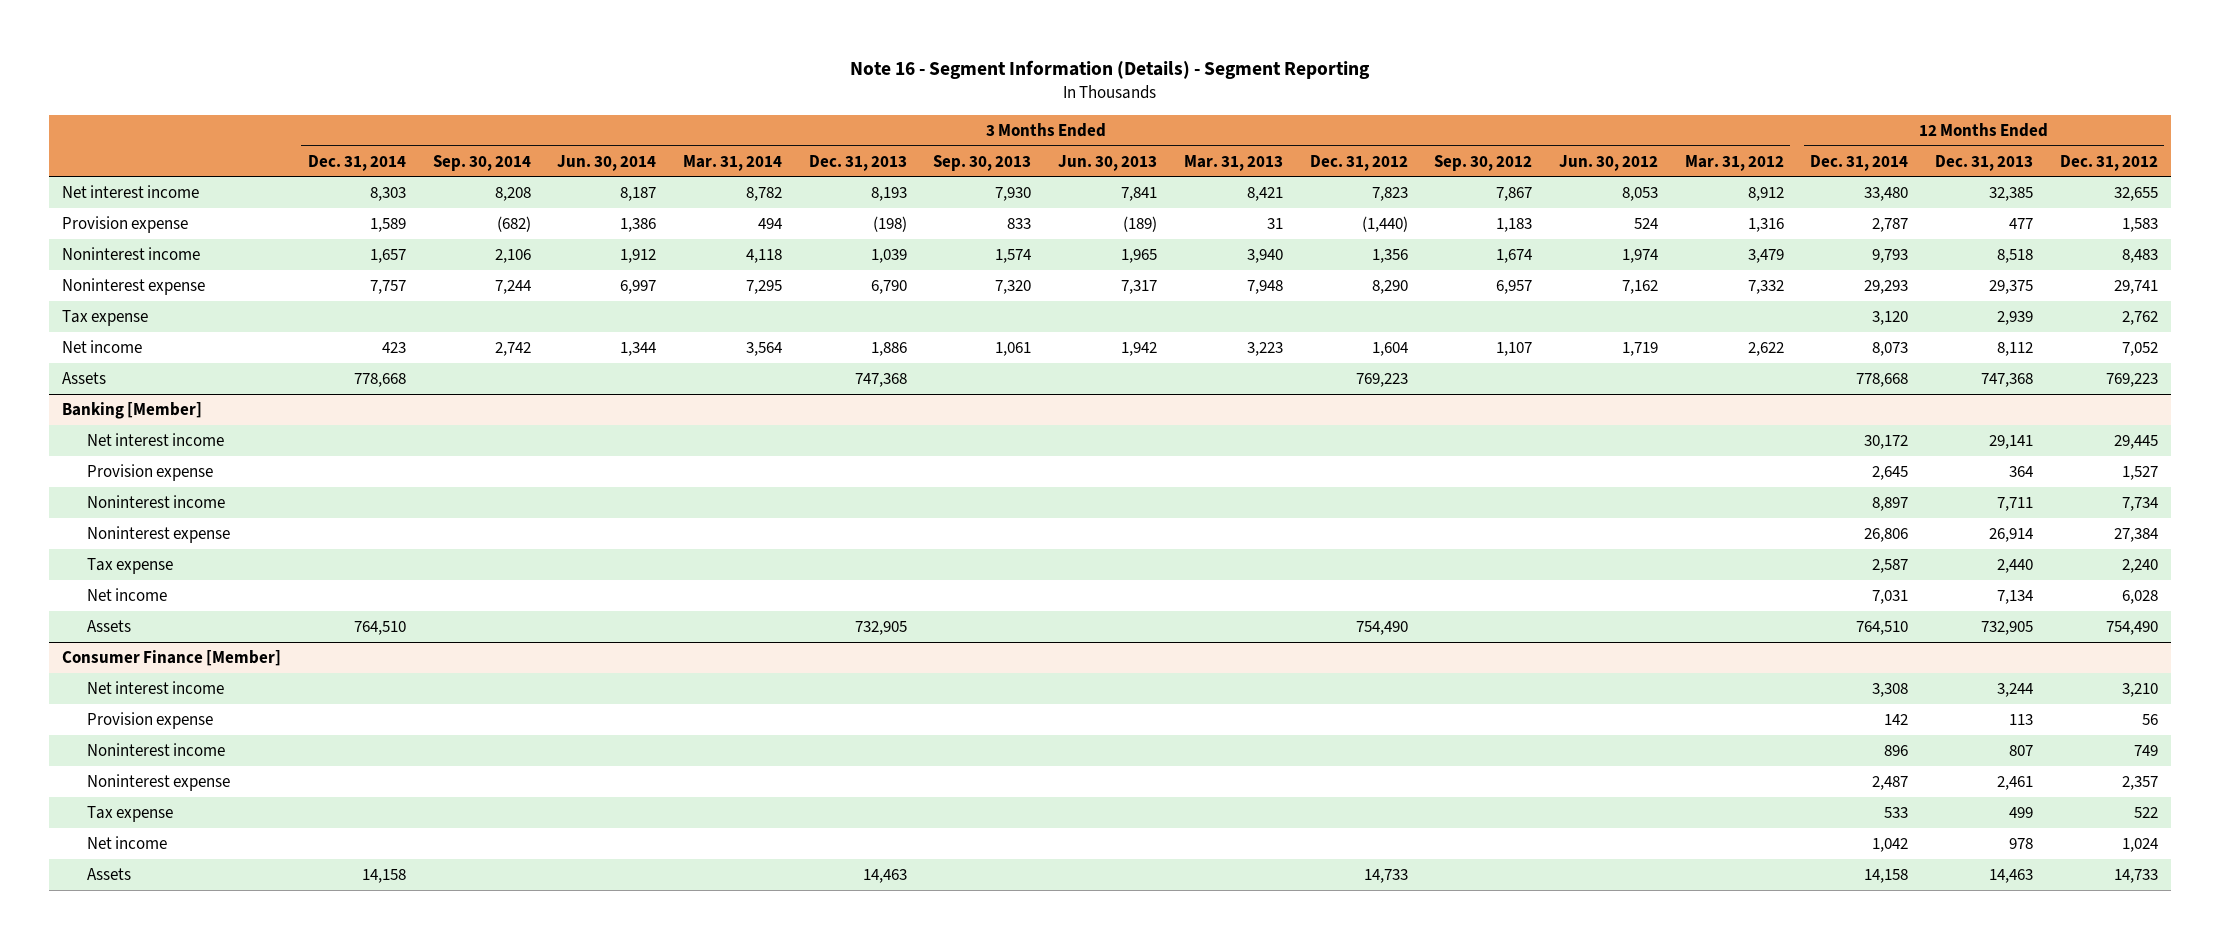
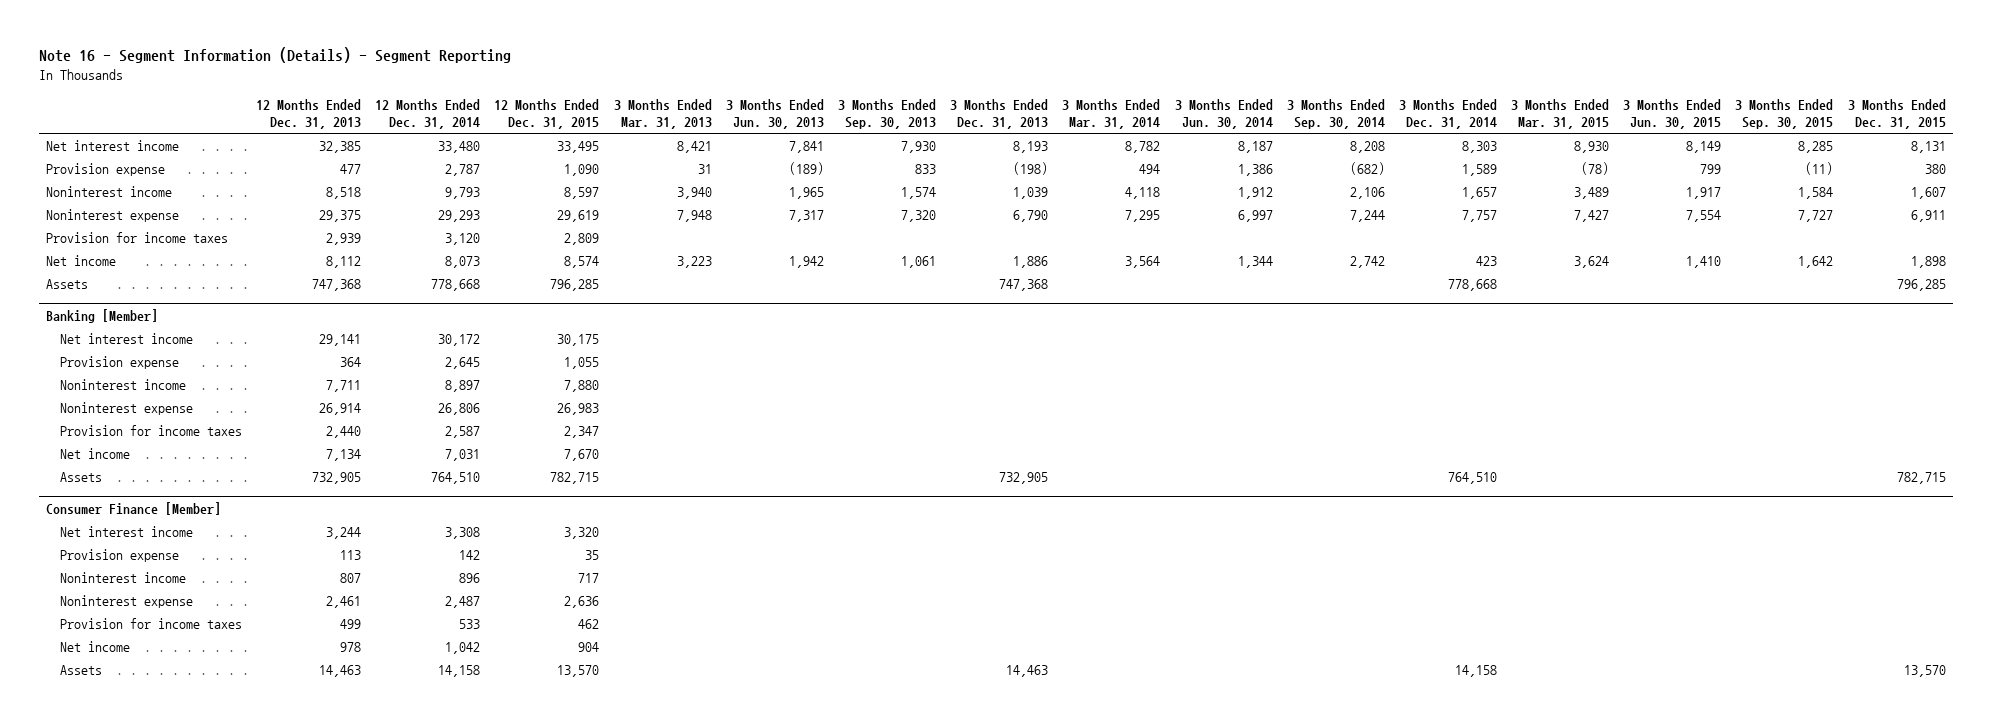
- | 3 Months Ended Dec. 31, 2014 | 3 Months Ended Sep. 30, 2014 | 3 Months Ended Jun. 30, 2014 | 3 Months Ended Mar. 31, 2014 | 3 Months Ended Dec. 31, 2013 | 3 Months Ended Sep. 30, 2013 | 3 Months Ended Jun. 30, 2013 | 3 Months Ended Mar. 31, 2013 | 3 Months Ended Dec. 31, 2012 | 3 Months Ended Sep. 30, 2012 | 3 Months Ended Jun. 30, 2012 | 3 Months Ended Mar. 31, 2012 | 12 Months Ended Dec. 31, 2014 | 12 Months Ended Dec. 31, 2013 | 12 Months Ended Dec. 31, 2012
+ | 12 Months Ended Dec. 31, 2013 | 12 Months Ended Dec. 31, 2014 | 12 Months Ended Dec. 31, 2015 | 3 Months Ended Mar. 31, 2013 | 3 Months Ended Jun. 30, 2013 | 3 Months Ended Sep. 30, 2013 | 3 Months Ended Dec. 31, 2013 | 3 Months Ended Mar. 31, 2014 | 3 Months Ended Jun. 30, 2014 | 3 Months Ended Sep. 30, 2014 | 3 Months Ended Dec. 31, 2014 | 3 Months Ended Mar. 31, 2015 | 3 Months Ended Jun. 30, 2015 | 3 Months Ended Sep. 30, 2015 | 3 Months Ended Dec. 31, 2015
- Tax expense | | | | | | | | | | | | | 3,120 | 2,939 | 2,762
+ Provision for income taxes | 2,939 | 3,120 | 2,809 | | | | | | | | | | | |
@ Banking [Member]
- Tax expense | | | | | | | | | | | | | 2,587 | 2,440 | 2,240
+ Provision for income taxes | 2,440 | 2,587 | 2,347 | | | | | | | | | | | |
@ Consumer Finance [Member]
- Tax expense | | | | | | | | | | | | | 533 | 499 | 522
+ Provision for income taxes | 499 | 533 | 462 | | | | | | | | | | | |

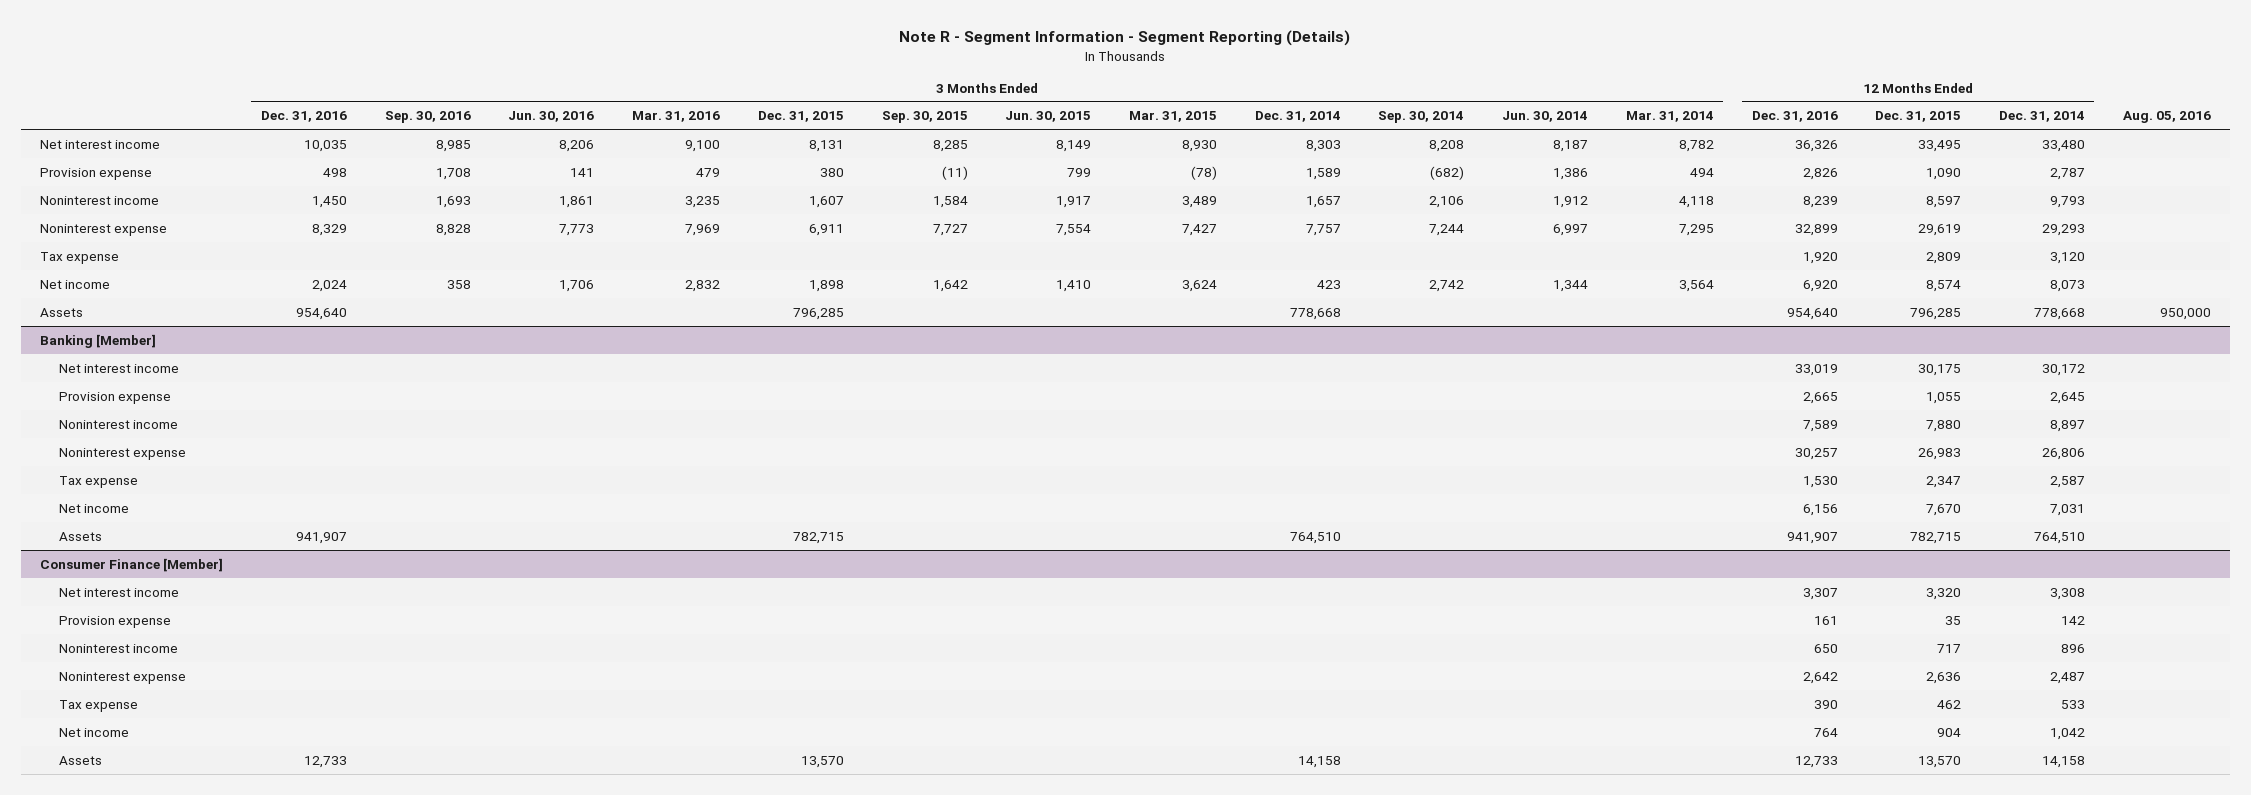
- Note 16 - Segment Information (Details) - Segment Reporting
+ Note R - Segment Information - Segment Reporting (Details)
- | 12 Months Ended Dec. 31, 2013 | 12 Months Ended Dec. 31, 2014 | 12 Months Ended Dec. 31, 2015 | 3 Months Ended Mar. 31, 2013 | 3 Months Ended Jun. 30, 2013 | 3 Months Ended Sep. 30, 2013 | 3 Months Ended Dec. 31, 2013 | 3 Months Ended Mar. 31, 2014 | 3 Months Ended Jun. 30, 2014 | 3 Months Ended Sep. 30, 2014 | 3 Months Ended Dec. 31, 2014 | 3 Months Ended Mar. 31, 2015 | 3 Months Ended Jun. 30, 2015 | 3 Months Ended Sep. 30, 2015 | 3 Months Ended Dec. 31, 2015
+ | 3 Months Ended Dec. 31, 2016 | 3 Months Ended Sep. 30, 2016 | 3 Months Ended Jun. 30, 2016 | 3 Months Ended Mar. 31, 2016 | 3 Months Ended Dec. 31, 2015 | 3 Months Ended Sep. 30, 2015 | 3 Months Ended Jun. 30, 2015 | 3 Months Ended Mar. 31, 2015 | 3 Months Ended Dec. 31, 2014 | 3 Months Ended Sep. 30, 2014 | 3 Months Ended Jun. 30, 2014 | 3 Months Ended Mar. 31, 2014 | 12 Months Ended Dec. 31, 2016 | 12 Months Ended Dec. 31, 2015 | 12 Months Ended Dec. 31, 2014 | Aug. 05, 2016
- Provision for income taxes | 2,939 | 3,120 | 2,809 | | | | | | | | | | | |
+ Tax expense | | | | | | | | | | | | | 1,920 | 2,809 | 3,120 |
@ Banking [Member]
- Provision for income taxes | 2,440 | 2,587 | 2,347 | | | | | | | | | | | |
+ Tax expense | | | | | | | | | | | | | 1,530 | 2,347 | 2,587 |
@ Consumer Finance [Member]
- Provision for income taxes | 499 | 533 | 462 | | | | | | | | | | | |
+ Tax expense | | | | | | | | | | | | | 390 | 462 | 533 |

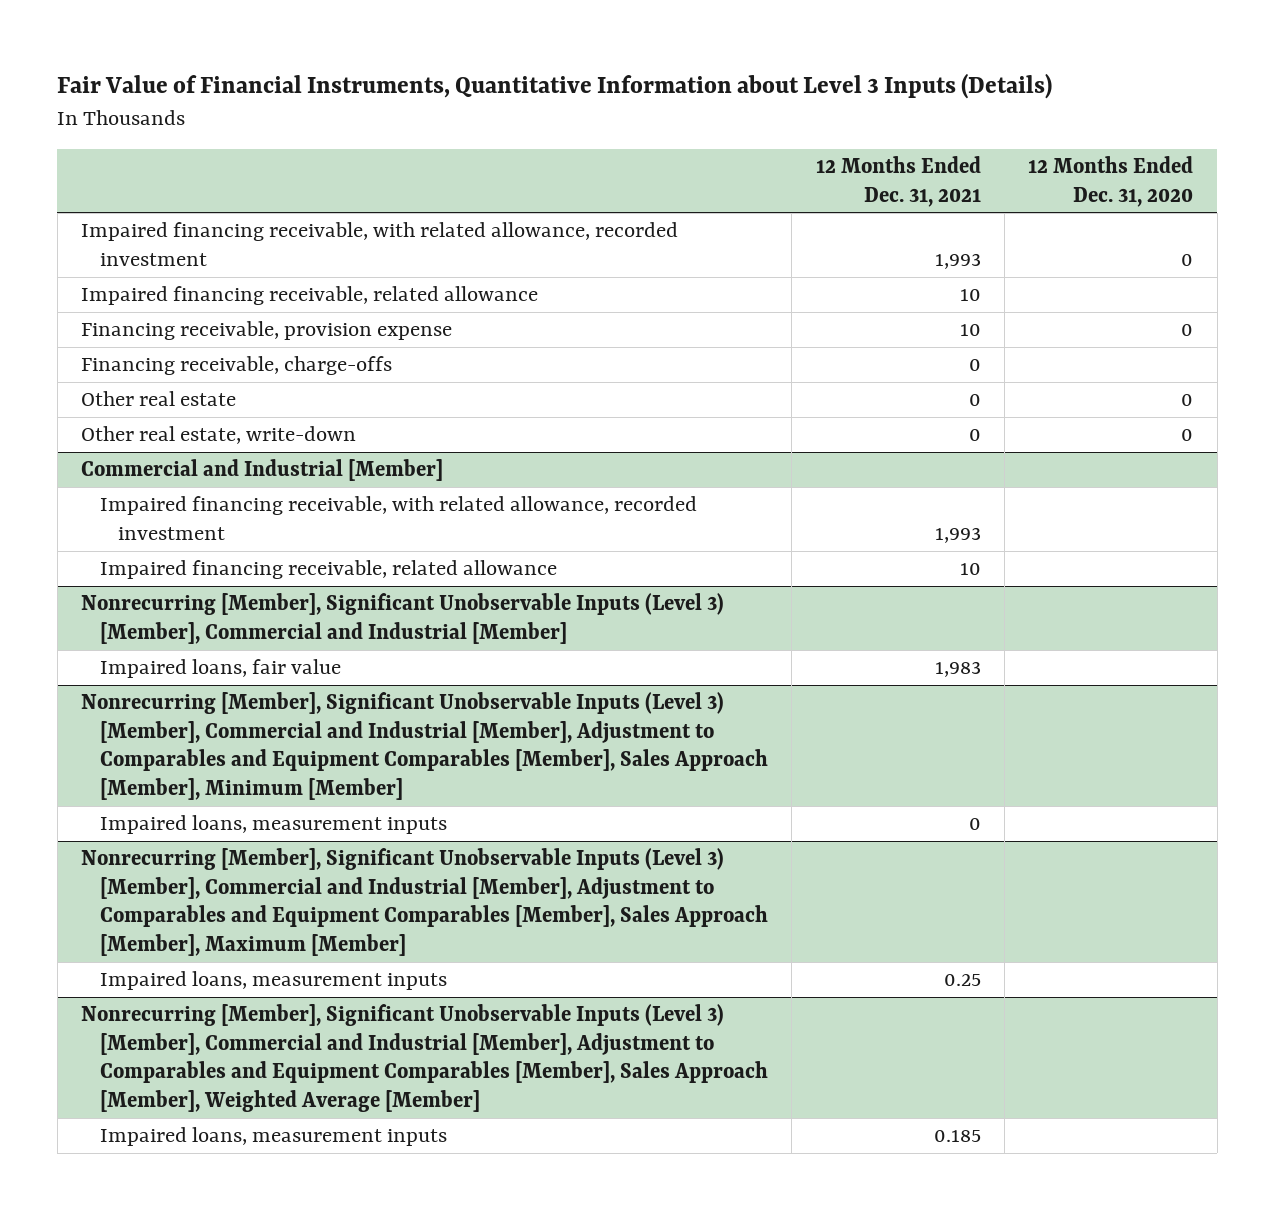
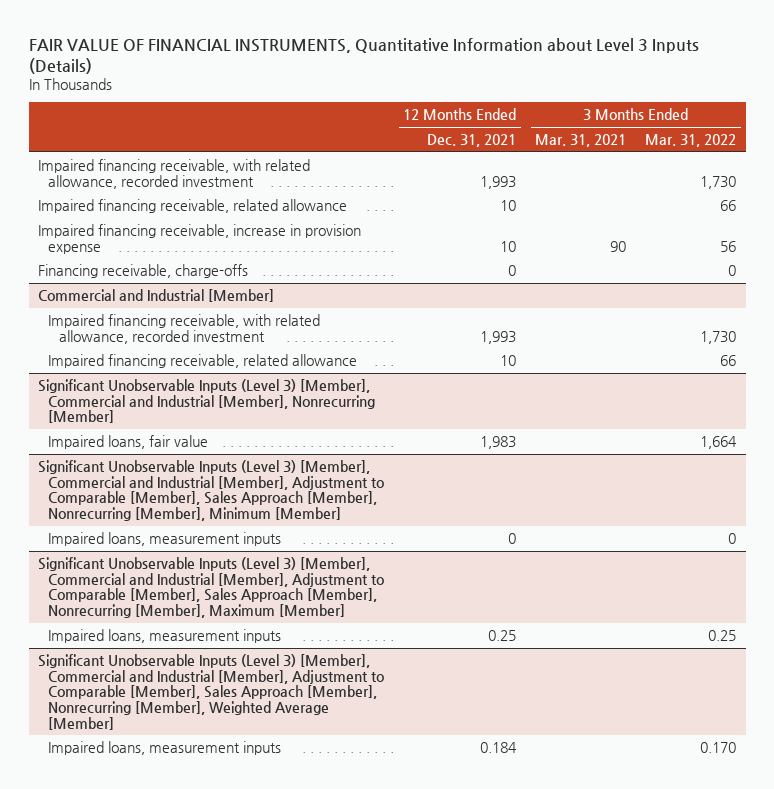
- Fair Value of Financial Instruments, Quantitative Information about Level 3 Inputs (Details)
+ FAIR VALUE OF FINANCIAL INSTRUMENTS, Quantitative Information about Level 3 Inputs (Details)
- | 12 Months Ended Dec. 31, 2021 | 12 Months Ended Dec. 31, 2020
+ | 12 Months Ended Dec. 31, 2021 | 3 Months Ended Mar. 31, 2021 | 3 Months Ended Mar. 31, 2022
- Financing receivable, provision expense | 10 | 0
+ Impaired financing receivable, increase in provision expense | 10 | 90 | 56
- Other real estate | 0 | 0
- Other real estate, write-down | 0 | 0
- Nonrecurring [Member], Significant Unobservable Inputs (Level 3) [Member], Commercial and Industrial [Member]
+ Significant Unobservable Inputs (Level 3) [Member], Commercial and Industrial [Member], Nonrecurring [Member]
- Nonrecurring [Member], Significant Unobservable Inputs (Level 3) [Member], Commercial and Industrial [Member], Adjustment to Comparables and Equipment Comparables [Member], Sales Approach [Member], Minimum [Member]
+ Significant Unobservable Inputs (Level 3) [Member], Commercial and Industrial [Member], Adjustment to Comparable [Member], Sales Approach [Member], Nonrecurring [Member], Minimum [Member]
- Nonrecurring [Member], Significant Unobservable Inputs (Level 3) [Member], Commercial and Industrial [Member], Adjustment to Comparables and Equipment Comparables [Member], Sales Approach [Member], Maximum [Member]
+ Significant Unobservable Inputs (Level 3) [Member], Commercial and Industrial [Member], Adjustment to Comparable [Member], Sales Approach [Member], Nonrecurring [Member], Maximum [Member]
- Nonrecurring [Member], Significant Unobservable Inputs (Level 3) [Member], Commercial and Industrial [Member], Adjustment to Comparables and Equipment Comparables [Member], Sales Approach [Member], Weighted Average [Member]
- Impaired loans, measurement inputs | 0.185 |
+ Significant Unobservable Inputs (Level 3) [Member], Commercial and Industrial [Member], Adjustment to Comparable [Member], Sales Approach [Member], Nonrecurring [Member], Weighted Average [Member]
+ Impaired loans, measurement inputs | 0.184 | | 0.170

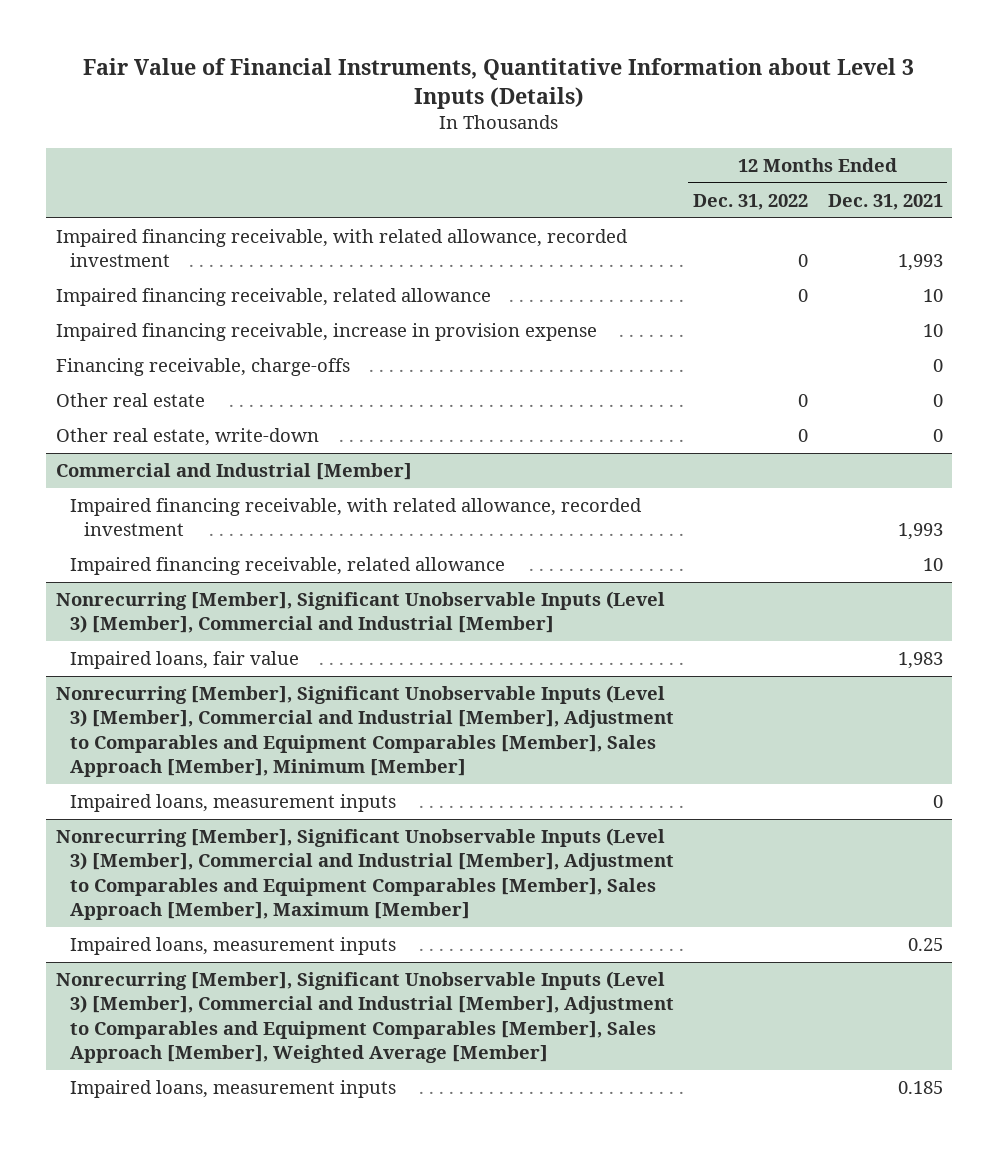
- FAIR VALUE OF FINANCIAL INSTRUMENTS, Quantitative Information about Level 3 Inputs (Details)
+ Fair Value of Financial Instruments, Quantitative Information about Level 3 Inputs (Details)
- | 12 Months Ended Dec. 31, 2021 | 3 Months Ended Mar. 31, 2021 | 3 Months Ended Mar. 31, 2022
+ | 12 Months Ended Dec. 31, 2022 | 12 Months Ended Dec. 31, 2021
+ Other real estate | 0 | 0
+ Other real estate, write-down | 0 | 0
- Significant Unobservable Inputs (Level 3) [Member], Commercial and Industrial [Member], Nonrecurring [Member]
+ Nonrecurring [Member], Significant Unobservable Inputs (Level 3) [Member], Commercial and Industrial [Member]
- Significant Unobservable Inputs (Level 3) [Member], Commercial and Industrial [Member], Adjustment to Comparable [Member], Sales Approach [Member], Nonrecurring [Member], Minimum [Member]
+ Nonrecurring [Member], Significant Unobservable Inputs (Level 3) [Member], Commercial and Industrial [Member], Adjustment to Comparables and Equipment Comparables [Member], Sales Approach [Member], Minimum [Member]
- Significant Unobservable Inputs (Level 3) [Member], Commercial and Industrial [Member], Adjustment to Comparable [Member], Sales Approach [Member], Nonrecurring [Member], Maximum [Member]
+ Nonrecurring [Member], Significant Unobservable Inputs (Level 3) [Member], Commercial and Industrial [Member], Adjustment to Comparables and Equipment Comparables [Member], Sales Approach [Member], Maximum [Member]
- Significant Unobservable Inputs (Level 3) [Member], Commercial and Industrial [Member], Adjustment to Comparable [Member], Sales Approach [Member], Nonrecurring [Member], Weighted Average [Member]
- Impaired loans, measurement inputs | 0.184 | | 0.170
+ Nonrecurring [Member], Significant Unobservable Inputs (Level 3) [Member], Commercial and Industrial [Member], Adjustment to Comparables and Equipment Comparables [Member], Sales Approach [Member], Weighted Average [Member]
+ Impaired loans, measurement inputs | | 0.185

